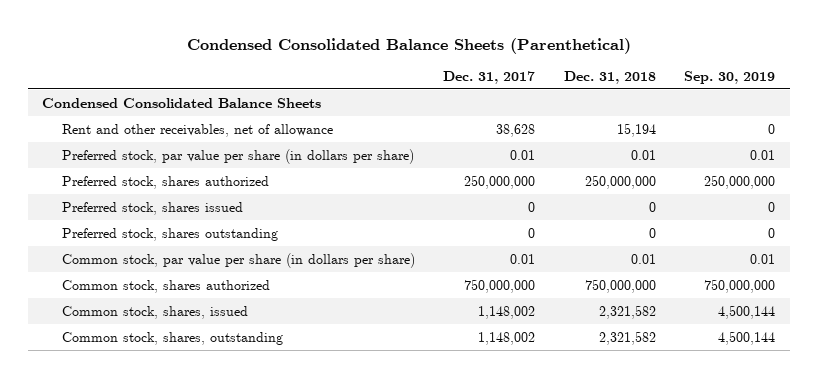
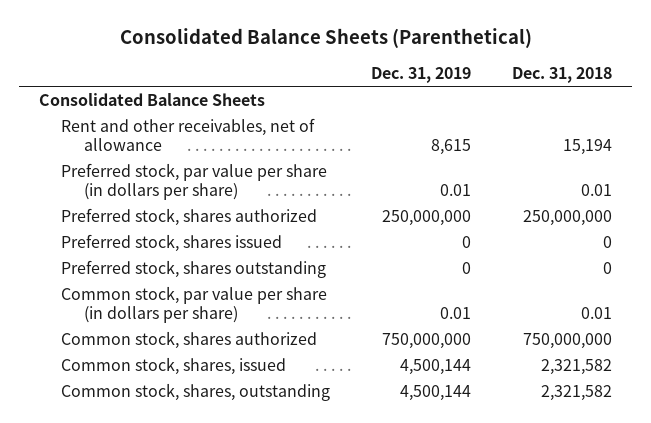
- Condensed Consolidated Balance Sheets (Parenthetical)
+ Consolidated Balance Sheets (Parenthetical)
- | Dec. 31, 2017 | Dec. 31, 2018 | Sep. 30, 2019
+ | Dec. 31, 2019 | Dec. 31, 2018
- Condensed Consolidated Balance Sheets
+ Consolidated Balance Sheets

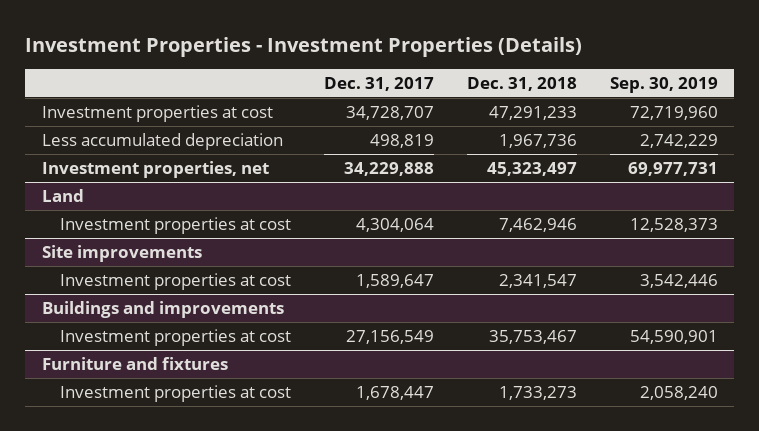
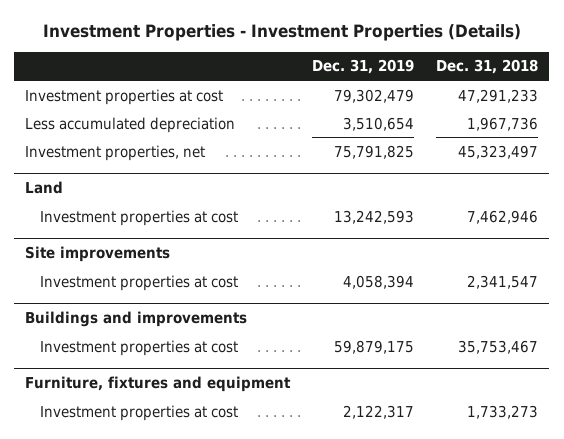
- | Dec. 31, 2017 | Dec. 31, 2018 | Sep. 30, 2019
+ | Dec. 31, 2019 | Dec. 31, 2018
- Furniture and fixtures
+ Furniture, fixtures and equipment

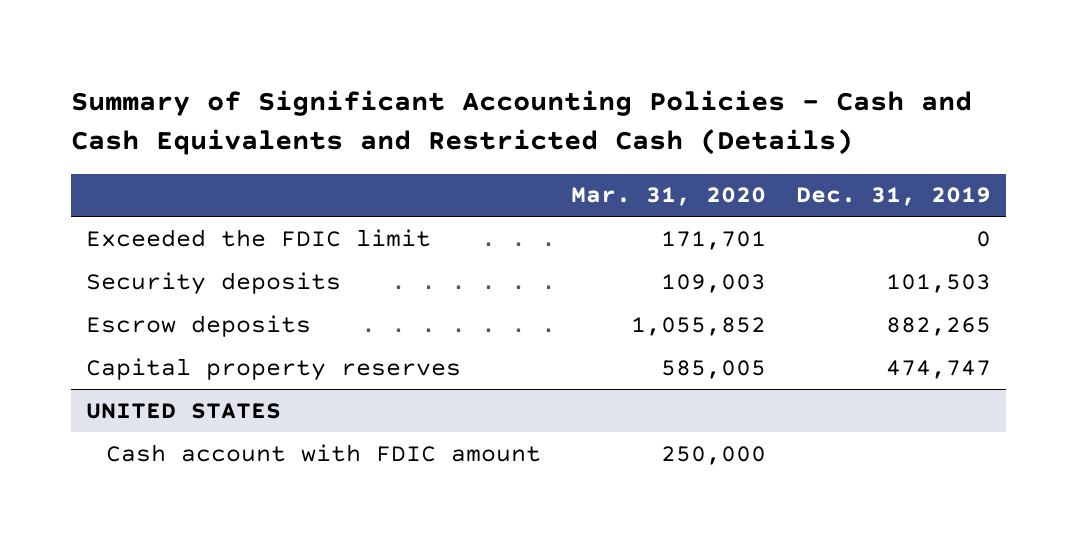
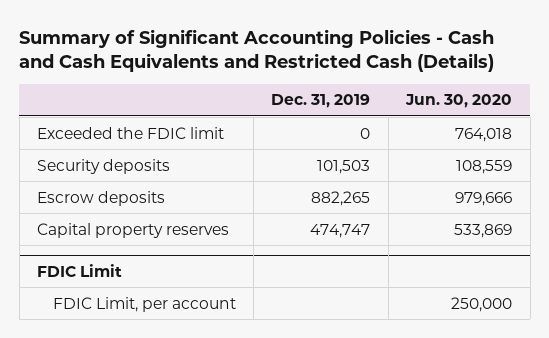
- | Mar. 31, 2020 | Dec. 31, 2019
+ | Dec. 31, 2019 | Jun. 30, 2020
- UNITED STATES
- Cash account with FDIC amount | 250,000 |
+ FDIC Limit
+ FDIC Limit, per account | | 250,000

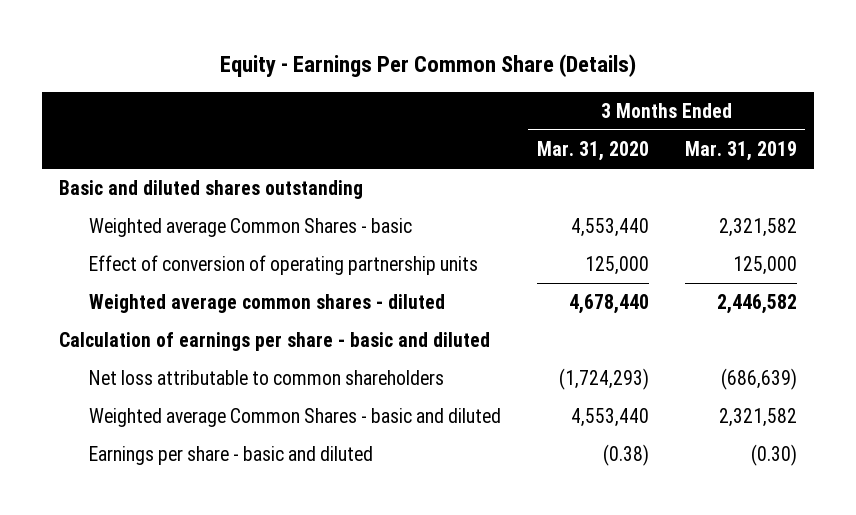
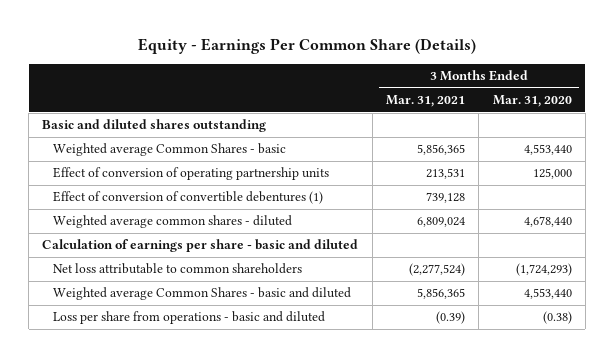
- | 3 Months Ended Mar. 31, 2020 | 3 Months Ended Mar. 31, 2019
+ | 3 Months Ended Mar. 31, 2021 | 3 Months Ended Mar. 31, 2020
+ Effect of conversion of convertible debentures (1) | 739,128 |
- Earnings per share - basic and diluted | (0.38) | (0.30)
+ Loss per share from operations - basic and diluted | (0.39) | (0.38)

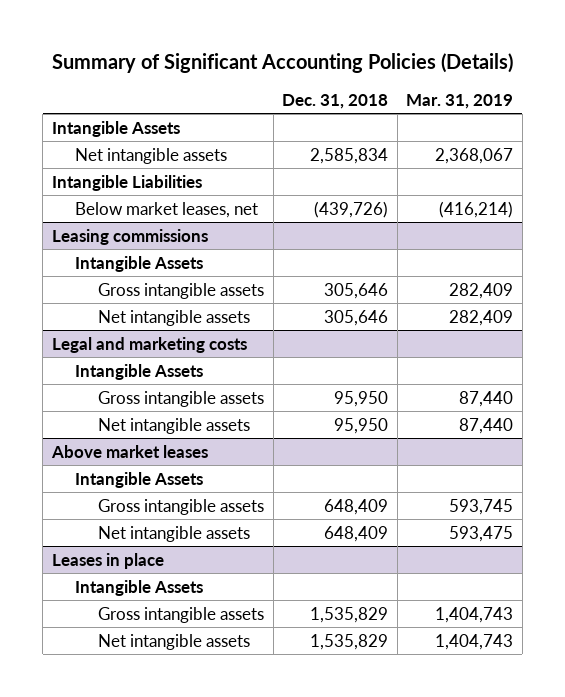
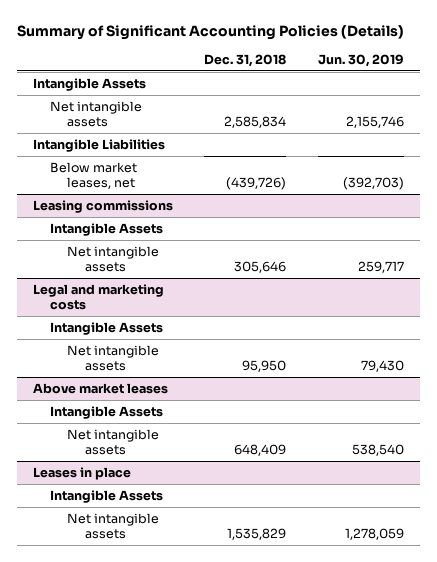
- | Dec. 31, 2018 | Mar. 31, 2019
+ | Dec. 31, 2018 | Jun. 30, 2019
@ Leasing commissions
- Gross intangible assets | 305,646 | 282,409
@ Legal and marketing costs
- Gross intangible assets | 95,950 | 87,440
@ Above market leases
- Gross intangible assets | 648,409 | 593,745
@ Leases in place
- Gross intangible assets | 1,535,829 | 1,404,743

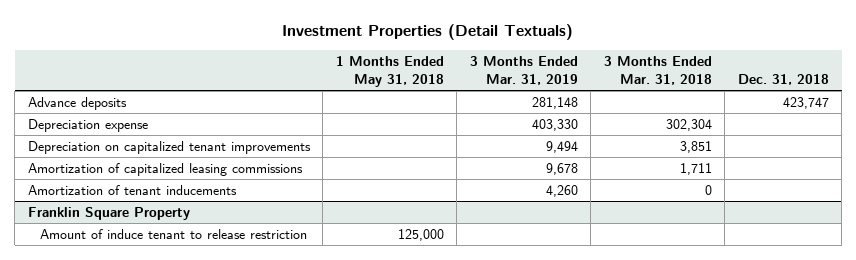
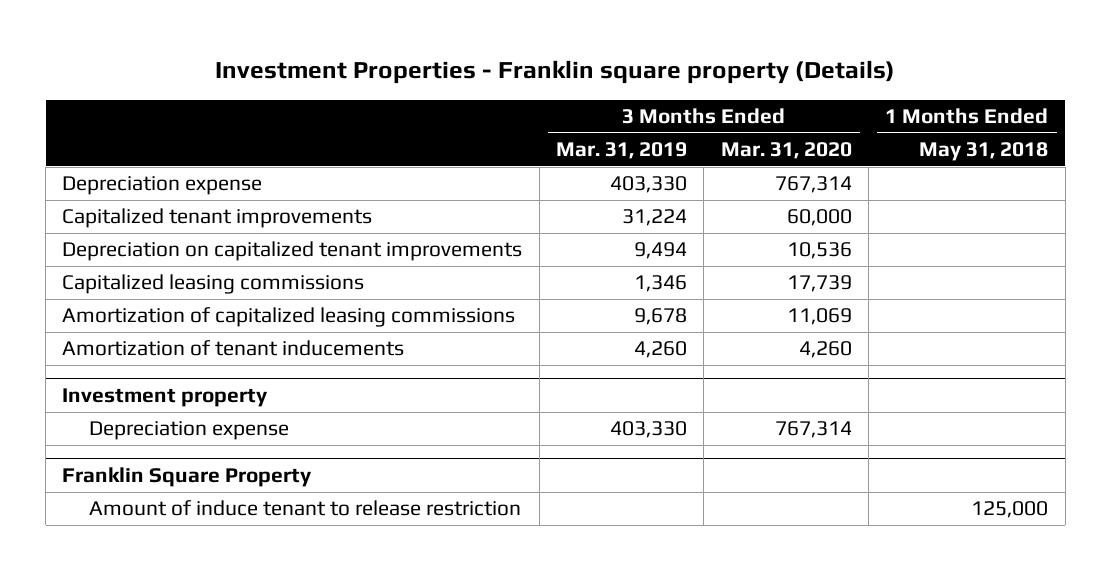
- Investment Properties (Detail Textuals)
+ Investment Properties - Franklin square property (Details)
- | 1 Months Ended May 31, 2018 | 3 Months Ended Mar. 31, 2019 | 3 Months Ended Mar. 31, 2018 | Dec. 31, 2018
+ | 3 Months Ended Mar. 31, 2019 | 3 Months Ended Mar. 31, 2020 | 1 Months Ended May 31, 2018
- Advance deposits | | 281,148 | | 423,747
+ Capitalized tenant improvements | 31,224 | 60,000 |
+ Capitalized leasing commissions | 1,346 | 17,739 |
+ Investment property
+ Depreciation expense | 403,330 | 767,314 |

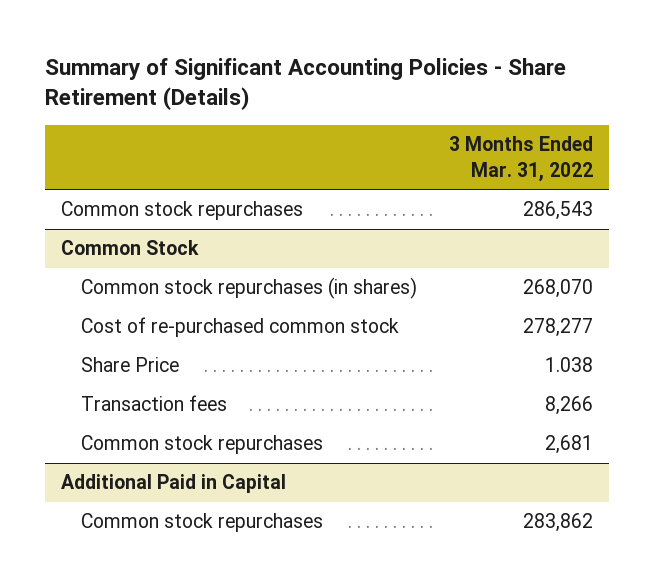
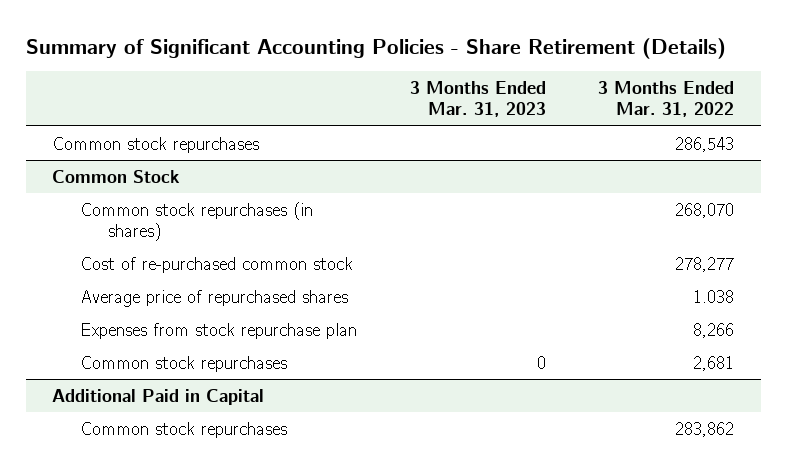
- | 3 Months Ended Mar. 31, 2022
+ | 3 Months Ended Mar. 31, 2023 | 3 Months Ended Mar. 31, 2022
@ Common Stock
- Share Price | 1.038
- Transaction fees | 8,266
+ Average price of repurchased shares | | 1.038
+ Expenses from stock repurchase plan | | 8,266

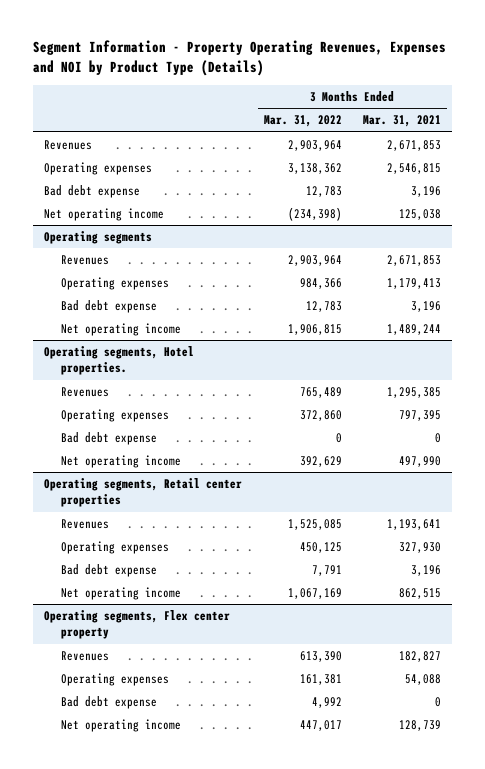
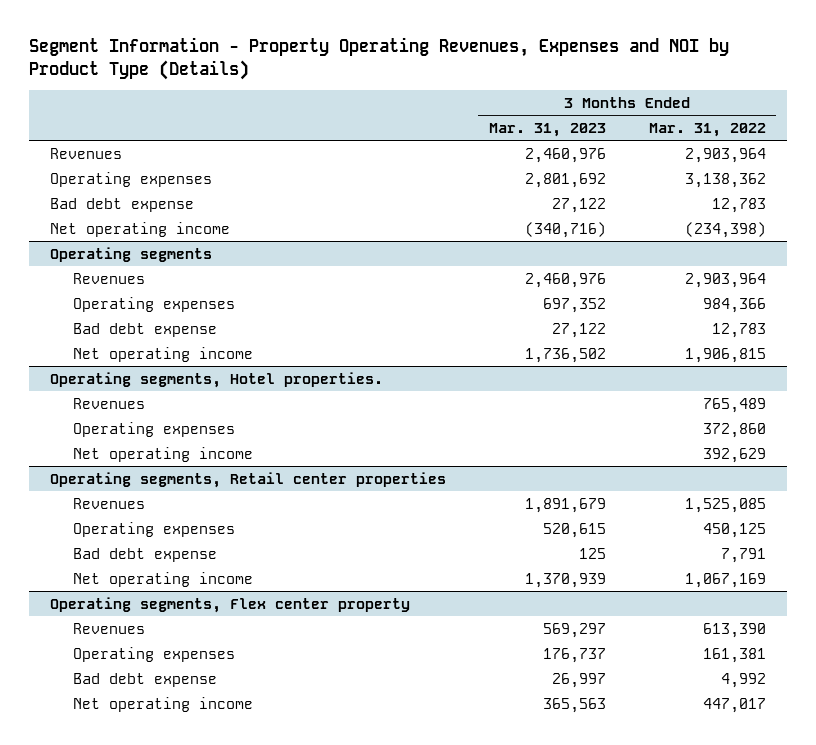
- | 3 Months Ended Mar. 31, 2022 | 3 Months Ended Mar. 31, 2021
+ | 3 Months Ended Mar. 31, 2023 | 3 Months Ended Mar. 31, 2022
@ Operating segments, Hotel properties.
- Bad debt expense | 0 | 0

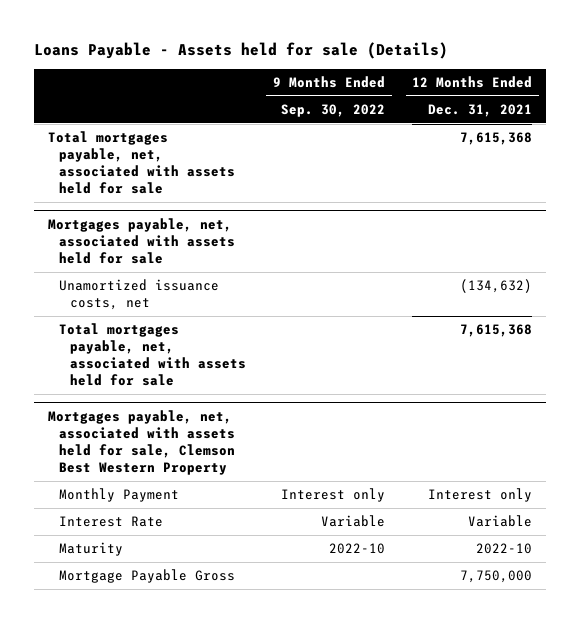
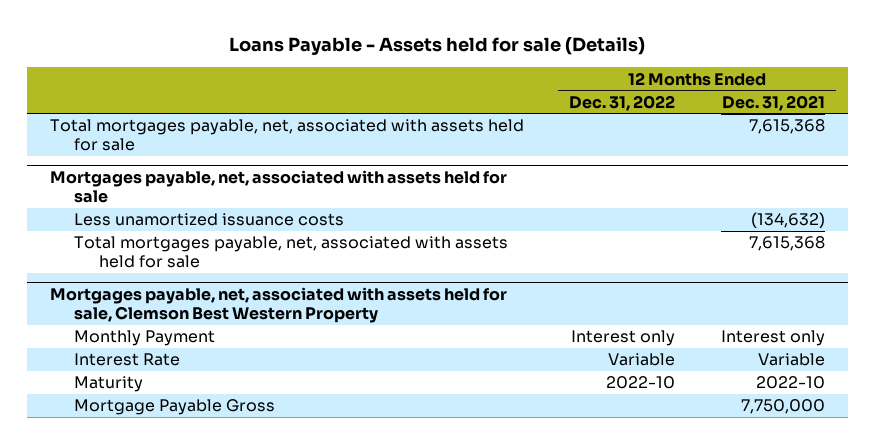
- | 9 Months Ended Sep. 30, 2022 | 12 Months Ended Dec. 31, 2021
+ | 12 Months Ended Dec. 31, 2022 | 12 Months Ended Dec. 31, 2021
@ Mortgages payable, net, associated with assets held for sale
- Unamortized issuance costs, net | | (134,632)
+ Less unamortized issuance costs | | (134,632)

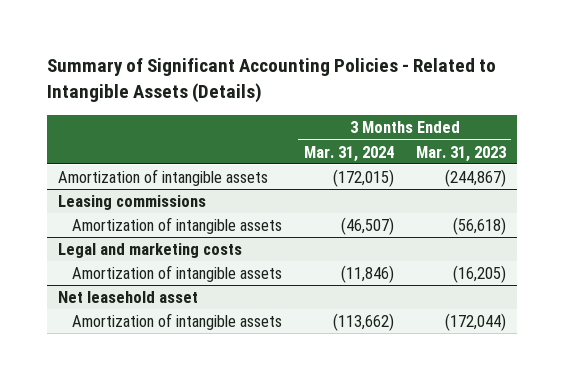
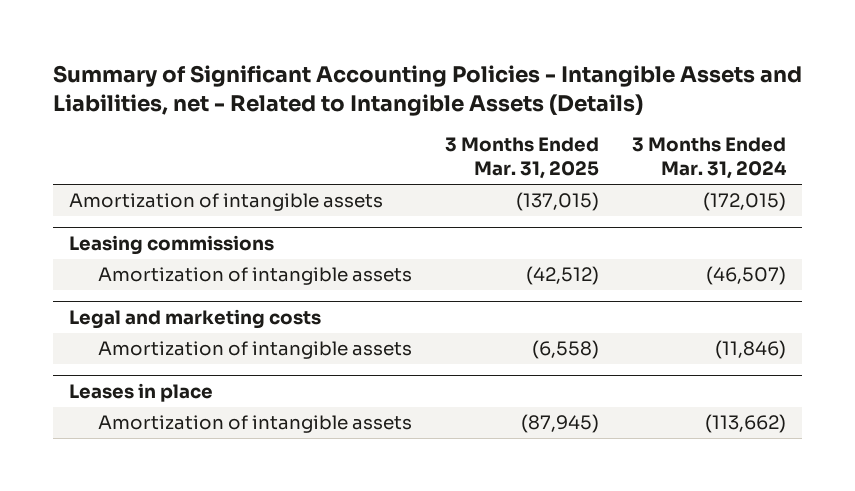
- Summary of Significant Accounting Policies - Related to Intangible Assets (Details)
+ Summary of Significant Accounting Policies - Intangible Assets and Liabilities, net - Related to Intangible Assets (Details)
- | 3 Months Ended Mar. 31, 2024 | 3 Months Ended Mar. 31, 2023
+ | 3 Months Ended Mar. 31, 2025 | 3 Months Ended Mar. 31, 2024
- Net leasehold asset
+ Leases in place

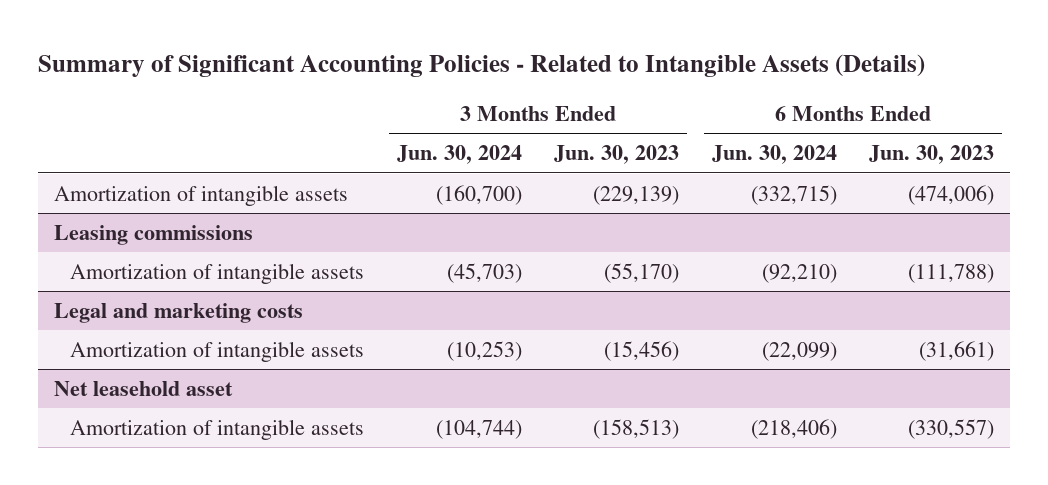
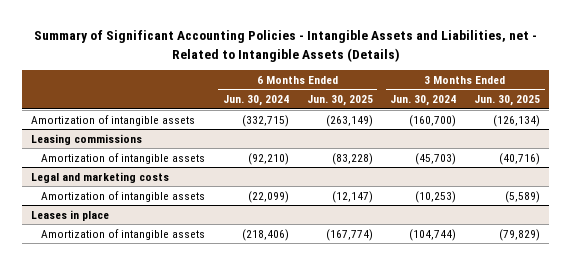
- Summary of Significant Accounting Policies - Related to Intangible Assets (Details)
+ Summary of Significant Accounting Policies - Intangible Assets and Liabilities, net - Related to Intangible Assets (Details)
- | 3 Months Ended Jun. 30, 2024 | 3 Months Ended Jun. 30, 2023 | 6 Months Ended Jun. 30, 2024 | 6 Months Ended Jun. 30, 2023
+ | 6 Months Ended Jun. 30, 2024 | 6 Months Ended Jun. 30, 2025 | 3 Months Ended Jun. 30, 2024 | 3 Months Ended Jun. 30, 2025
- Net leasehold asset
+ Leases in place

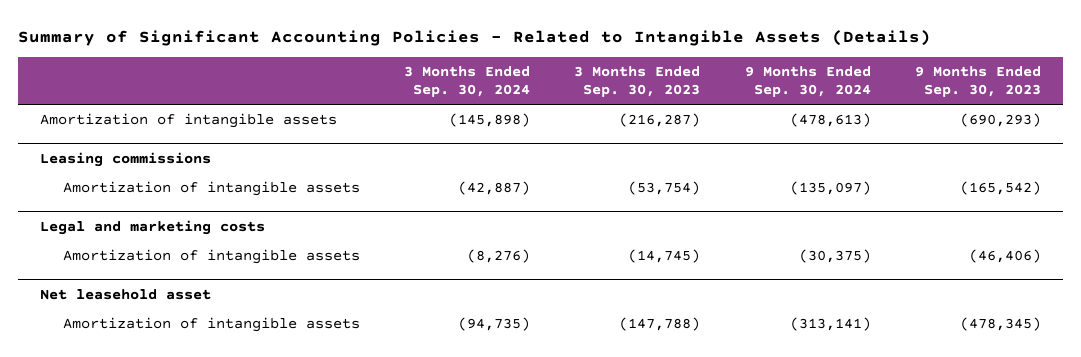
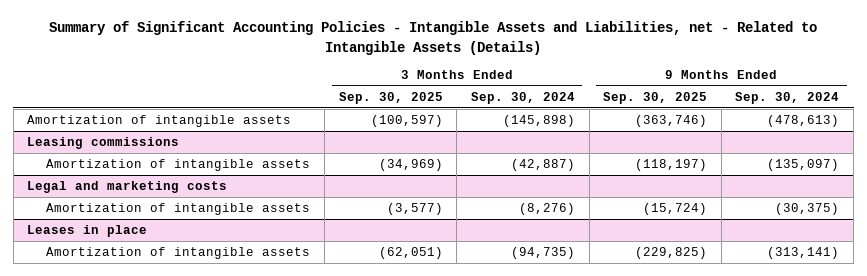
- Summary of Significant Accounting Policies - Related to Intangible Assets (Details)
+ Summary of Significant Accounting Policies - Intangible Assets and Liabilities, net - Related to Intangible Assets (Details)
- | 3 Months Ended Sep. 30, 2024 | 3 Months Ended Sep. 30, 2023 | 9 Months Ended Sep. 30, 2024 | 9 Months Ended Sep. 30, 2023
+ | 3 Months Ended Sep. 30, 2025 | 3 Months Ended Sep. 30, 2024 | 9 Months Ended Sep. 30, 2025 | 9 Months Ended Sep. 30, 2024
- Net leasehold asset
+ Leases in place

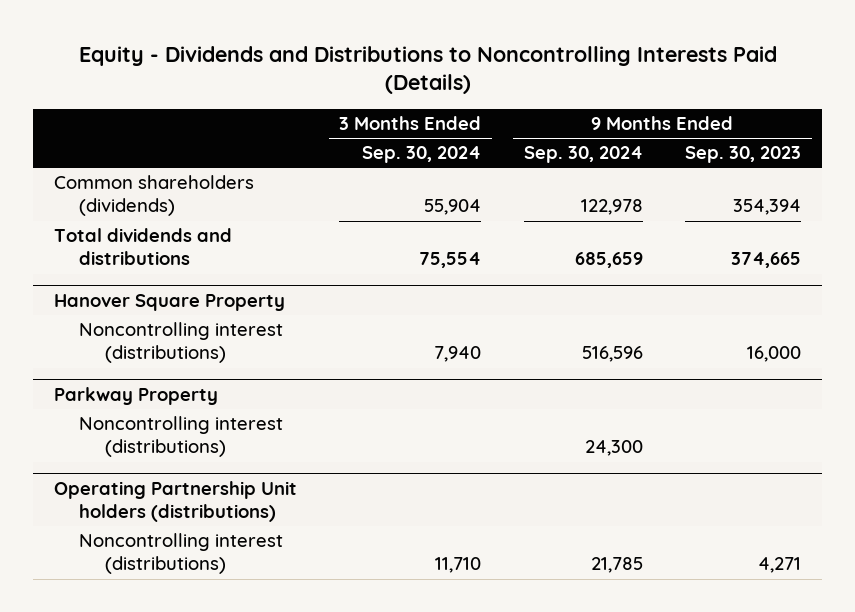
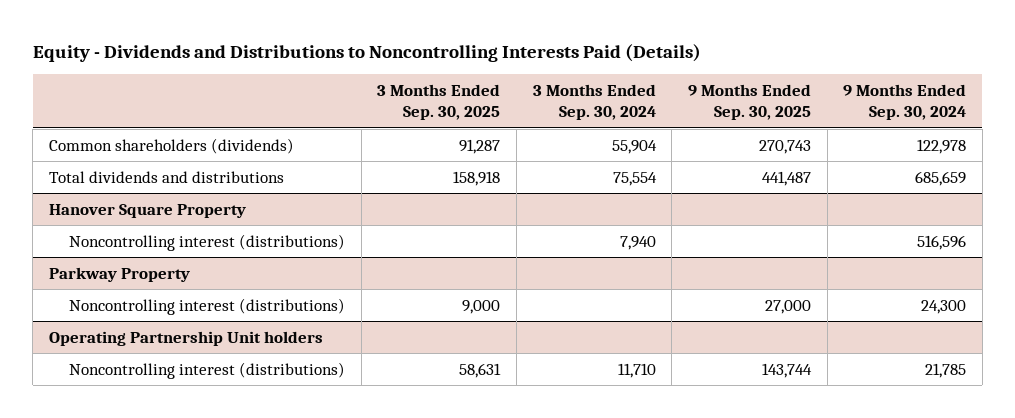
- | 3 Months Ended Sep. 30, 2024 | 9 Months Ended Sep. 30, 2024 | 9 Months Ended Sep. 30, 2023
+ | 3 Months Ended Sep. 30, 2025 | 3 Months Ended Sep. 30, 2024 | 9 Months Ended Sep. 30, 2025 | 9 Months Ended Sep. 30, 2024
- Operating Partnership Unit holders (distributions)
+ Operating Partnership Unit holders

